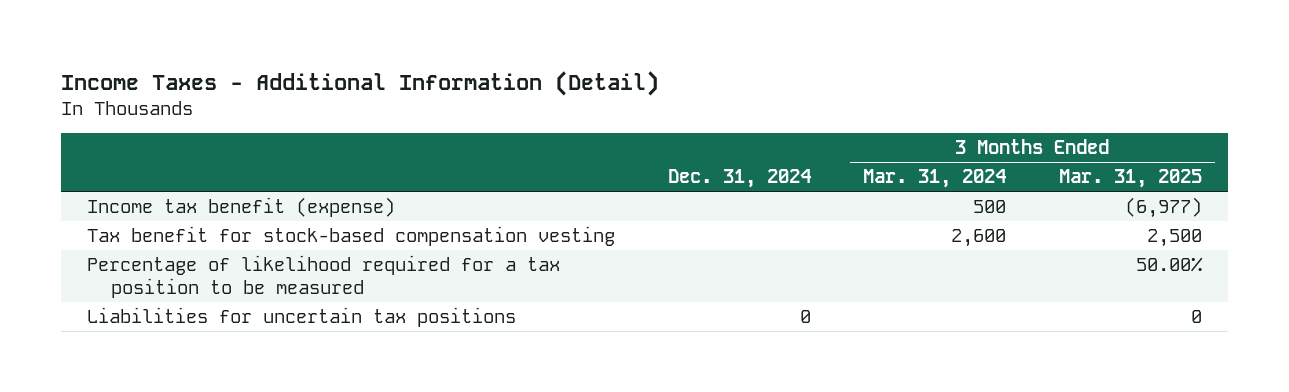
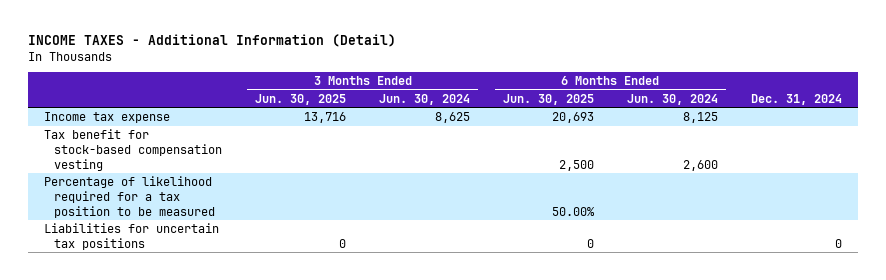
- Income Taxes - Additional Information (Detail)
+ INCOME TAXES - Additional Information (Detail)
- | Dec. 31, 2024 | 3 Months Ended Mar. 31, 2024 | 3 Months Ended Mar. 31, 2025
+ | 3 Months Ended Jun. 30, 2025 | 3 Months Ended Jun. 30, 2024 | 6 Months Ended Jun. 30, 2025 | 6 Months Ended Jun. 30, 2024 | Dec. 31, 2024
- Income tax benefit (expense) | | 500 | (6,977)
+ Income tax expense | 13,716 | 8,625 | 20,693 | 8,125 |

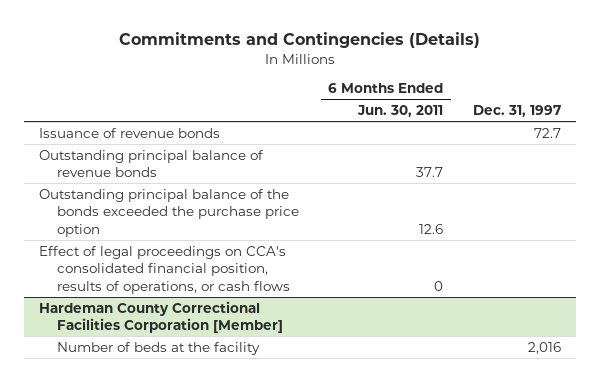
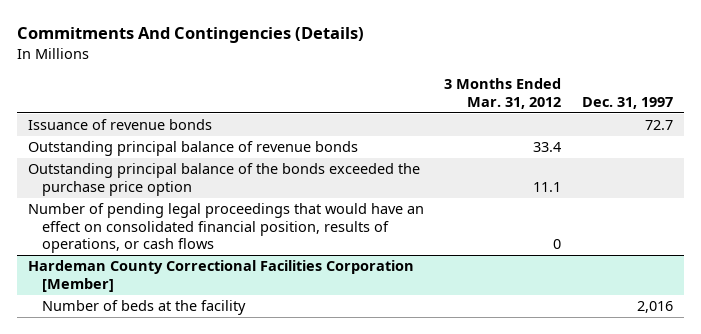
- Commitments and Contingencies (Details)
+ Commitments And Contingencies (Details)
- | 6 Months Ended Jun. 30, 2011 | Dec. 31, 1997
+ | 3 Months Ended Mar. 31, 2012 | Dec. 31, 1997
- Effect of legal proceedings on CCA's consolidated financial position, results of operations, or cash flows | 0 |
+ Number of pending legal proceedings that would have an effect on consolidated financial position, results of operations, or cash flows | 0 |

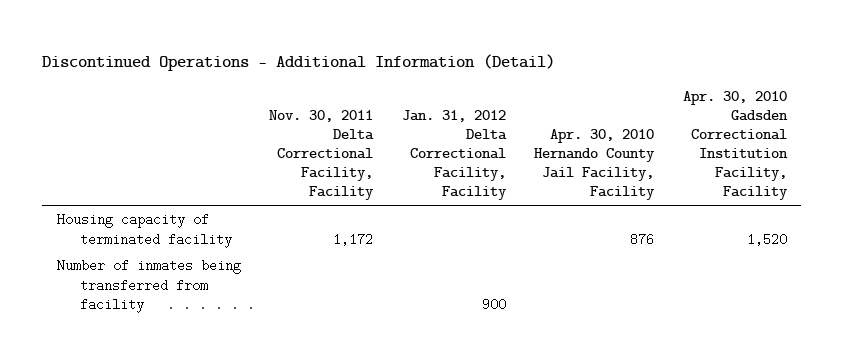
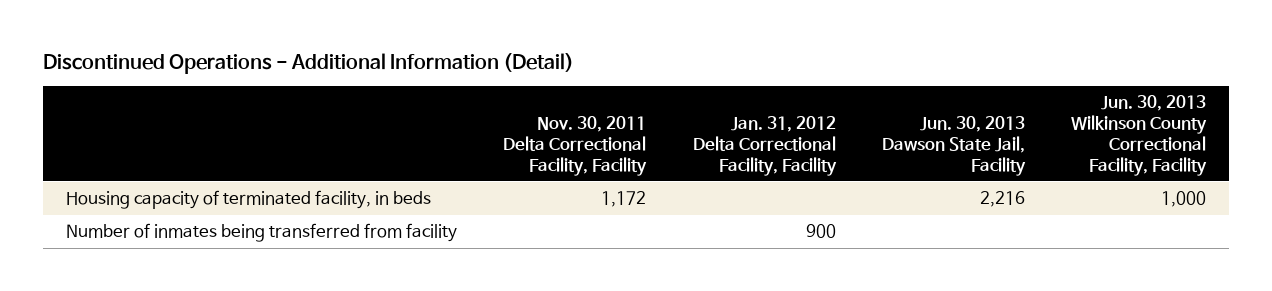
- | Nov. 30, 2011 Delta Correctional Facility, Facility | Jan. 31, 2012 Delta Correctional Facility, Facility | Apr. 30, 2010 Hernando County Jail Facility, Facility | Apr. 30, 2010 Gadsden Correctional Institution Facility, Facility
+ | Nov. 30, 2011 Delta Correctional Facility, Facility | Jan. 31, 2012 Delta Correctional Facility, Facility | Jun. 30, 2013 Dawson State Jail, Facility | Jun. 30, 2013 Wilkinson County Correctional Facility, Facility
- Housing capacity of terminated facility | 1,172 | | 876 | 1,520
+ Housing capacity of terminated facility, in beds | 1,172 | | 2,216 | 1,000

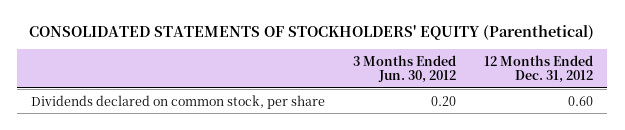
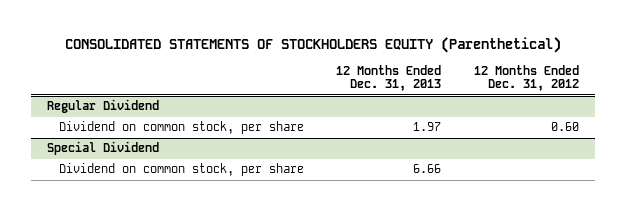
- CONSOLIDATED STATEMENTS OF STOCKHOLDERS' EQUITY (Parenthetical)
+ CONSOLIDATED STATEMENTS OF STOCKHOLDERS EQUITY (Parenthetical)
- | 3 Months Ended Jun. 30, 2012 | 12 Months Ended Dec. 31, 2012
+ | 12 Months Ended Dec. 31, 2013 | 12 Months Ended Dec. 31, 2012
- Dividends declared on common stock, per share | 0.20 | 0.60
+ Regular Dividend
+ Dividend on common stock, per share | 1.97 | 0.60
+ Special Dividend
+ Dividend on common stock, per share | 6.66 |

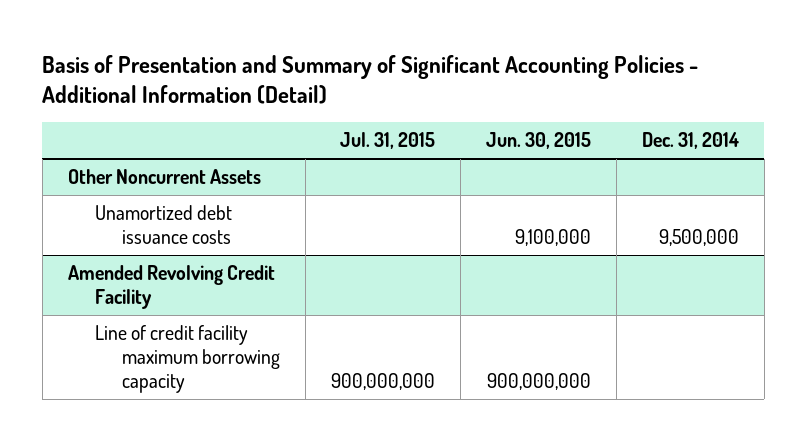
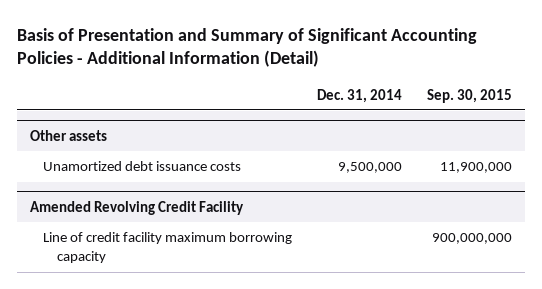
- | Jul. 31, 2015 | Jun. 30, 2015 | Dec. 31, 2014
+ | Dec. 31, 2014 | Sep. 30, 2015
- Other Noncurrent Assets
+ Other assets

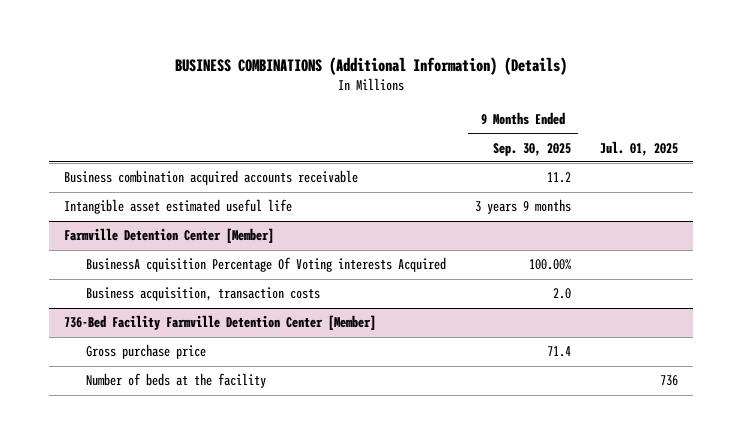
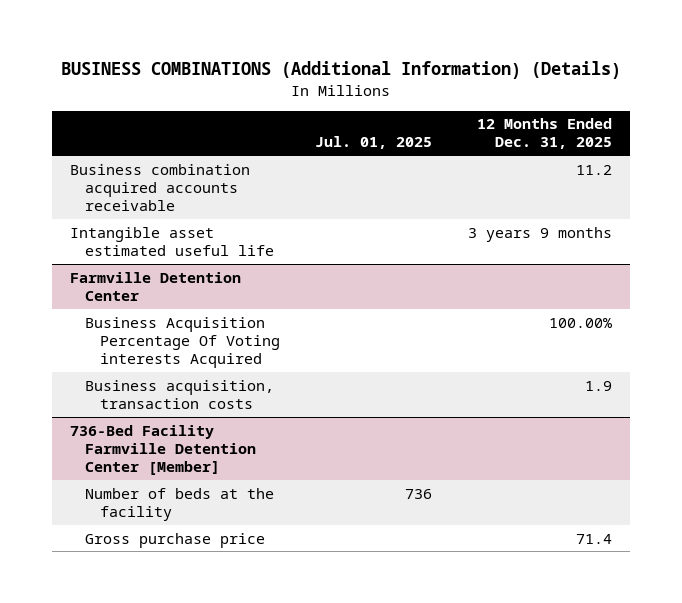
- | 9 Months Ended Sep. 30, 2025 | Jul. 01, 2025
+ | Jul. 01, 2025 | 12 Months Ended Dec. 31, 2025
- Farmville Detention Center [Member]
- BusinessA cquisition Percentage Of Voting interests Acquired | 100.00% |
+ Farmville Detention Center
+ Business Acquisition Percentage Of Voting interests Acquired | | 100.00%
@ 736-Bed Facility Farmville Detention Center [Member]
moved down: Gross purchase price | | 71.4

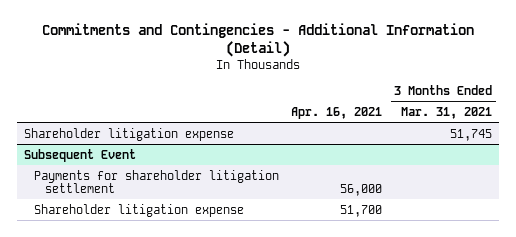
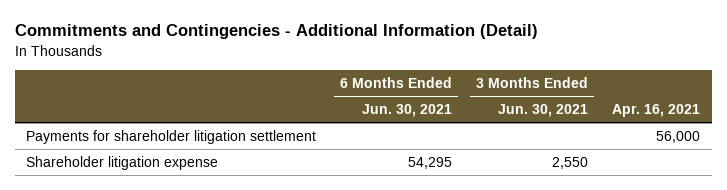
- | Apr. 16, 2021 | 3 Months Ended Mar. 31, 2021
+ | 6 Months Ended Jun. 30, 2021 | 3 Months Ended Jun. 30, 2021 | Apr. 16, 2021
+ Payments for shareholder litigation settlement | | | 56,000
- Subsequent Event
- Payments for shareholder litigation settlement | 56,000 |
- Shareholder litigation expense | 51,700 |

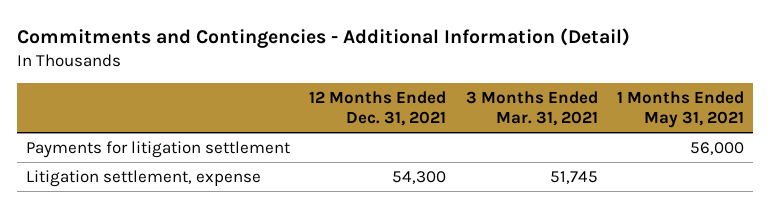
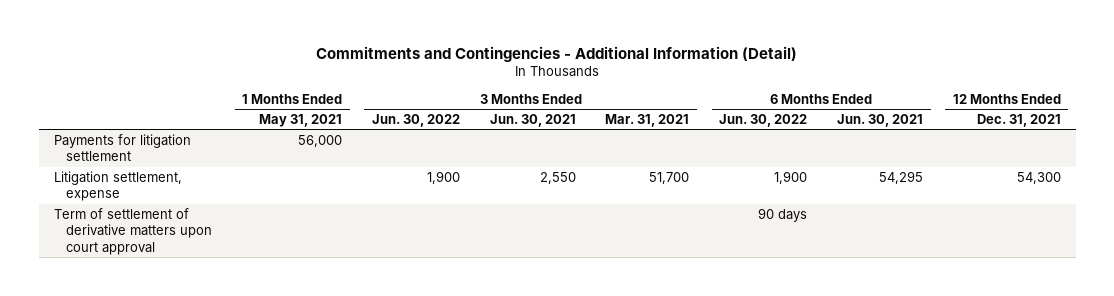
- | 12 Months Ended Dec. 31, 2021 | 3 Months Ended Mar. 31, 2021 | 1 Months Ended May 31, 2021
+ | 1 Months Ended May 31, 2021 | 3 Months Ended Jun. 30, 2022 | 3 Months Ended Jun. 30, 2021 | 3 Months Ended Mar. 31, 2021 | 6 Months Ended Jun. 30, 2022 | 6 Months Ended Jun. 30, 2021 | 12 Months Ended Dec. 31, 2021
- Litigation settlement, expense | 54,300 | 51,745 |
+ Litigation settlement, expense | | 1,900 | 2,550 | 51,700 | 1,900 | 54,295 | 54,300
+ Term of settlement of derivative matters upon court approval | | | | | 90 days | |

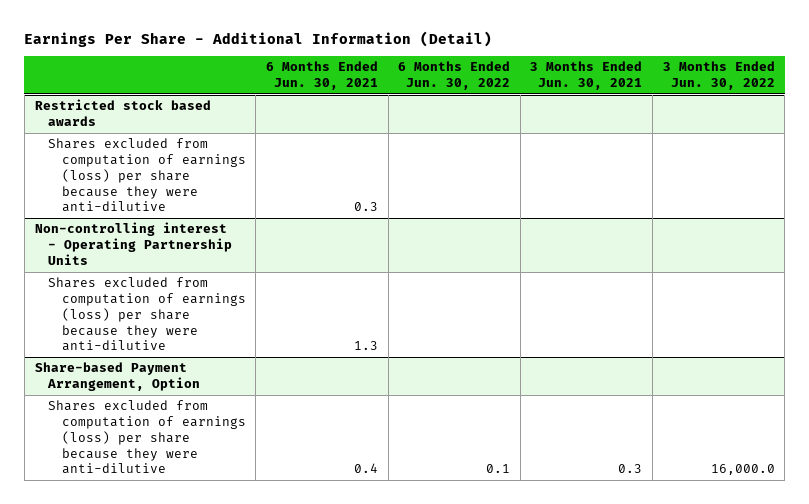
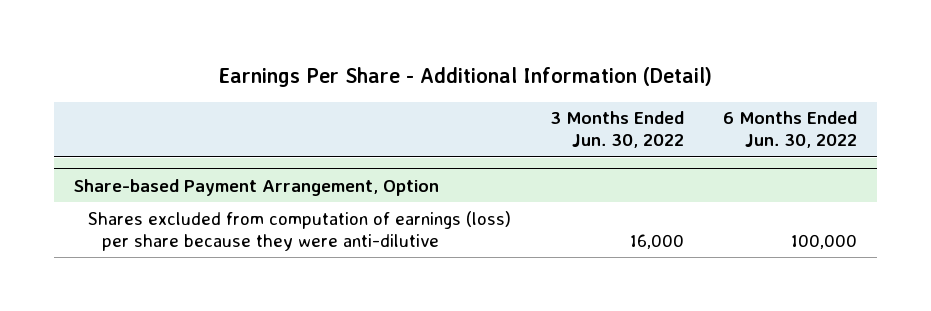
- | 6 Months Ended Jun. 30, 2021 | 6 Months Ended Jun. 30, 2022 | 3 Months Ended Jun. 30, 2021 | 3 Months Ended Jun. 30, 2022
+ | 3 Months Ended Jun. 30, 2022 | 6 Months Ended Jun. 30, 2022
- Restricted stock based awards
- Shares excluded from computation of earnings (loss) per share because they were anti-dilutive | 0.3 | | |
- Non-controlling interest - Operating Partnership Units
- Shares excluded from computation of earnings (loss) per share because they were anti-dilutive | 1.3 | | |
@ Share-based Payment Arrangement, Option
- Shares excluded from computation of earnings (loss) per share because they were anti-dilutive | 0.4 | 0.1 | 0.3 | 16,000.0
+ Shares excluded from computation of earnings (loss) per share because they were anti-dilutive | 16,000 | 100,000

